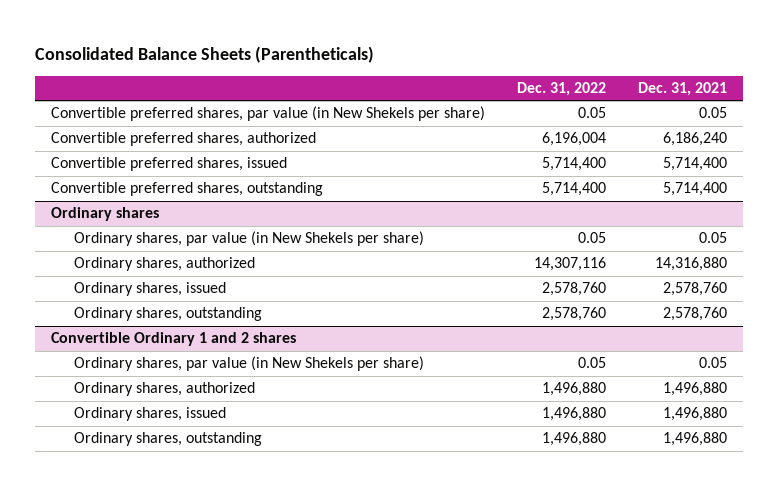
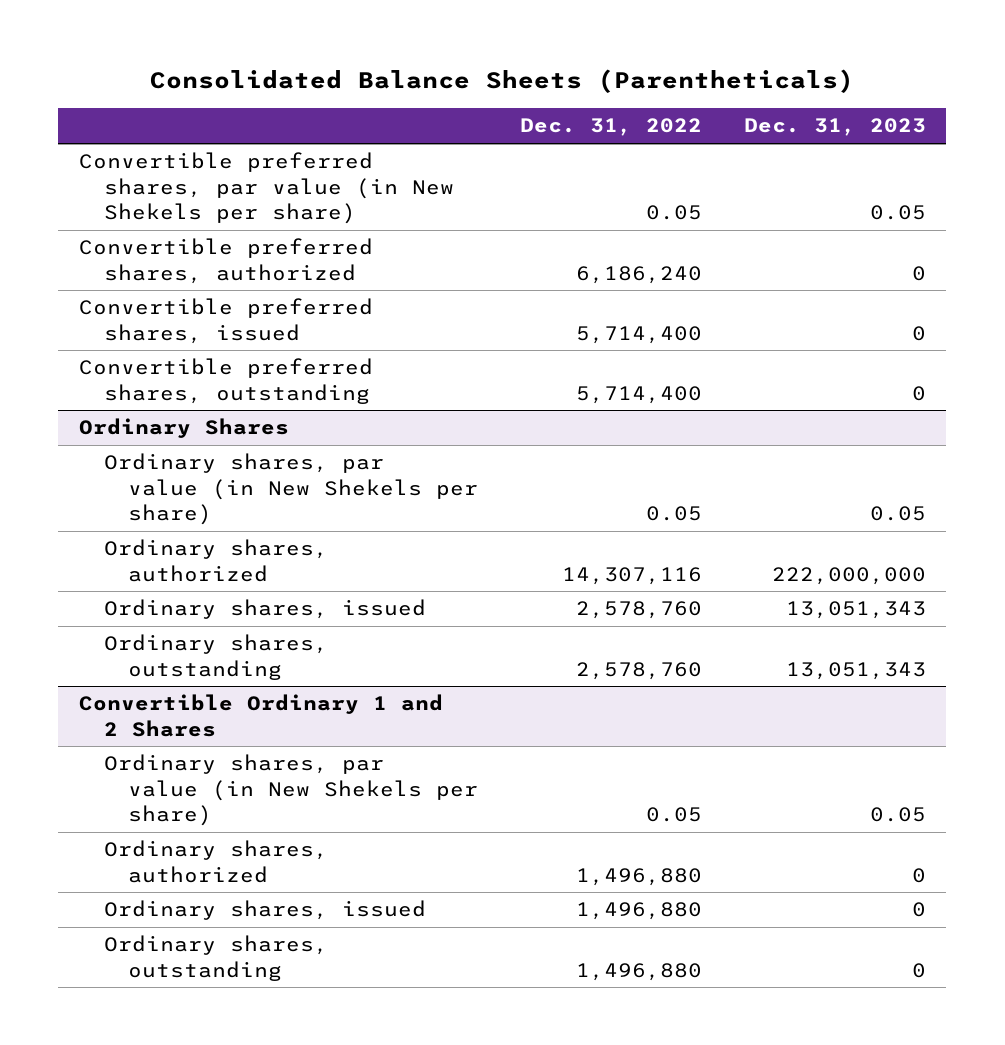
- | Dec. 31, 2022 | Dec. 31, 2021
+ | Dec. 31, 2022 | Dec. 31, 2023
- Convertible preferred shares, authorized | 6,196,004 | 6,186,240
+ Convertible preferred shares, authorized | 6,186,240 | 0
- Ordinary shares
+ Ordinary Shares
- Convertible Ordinary 1 and 2 shares
+ Convertible Ordinary 1 and 2 Shares

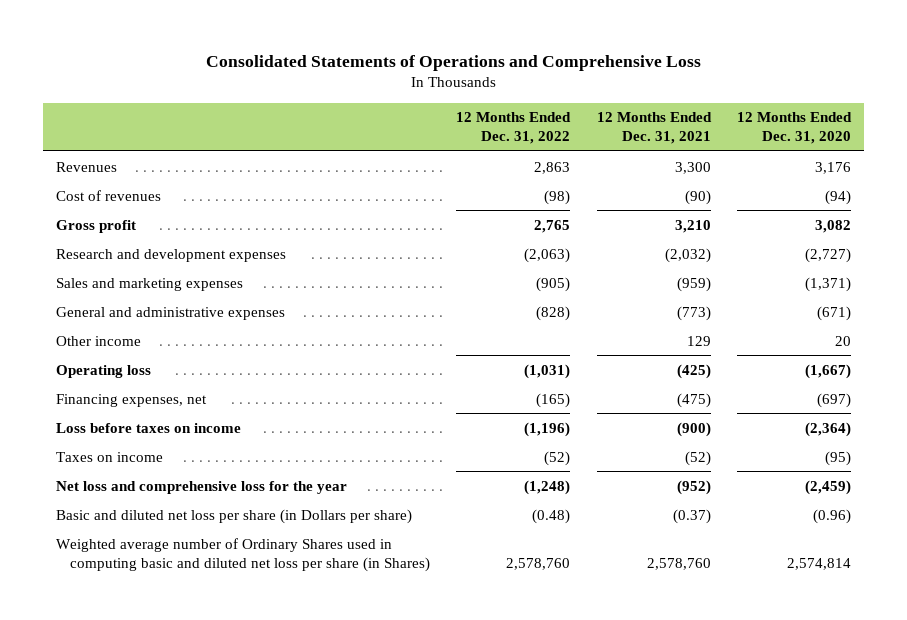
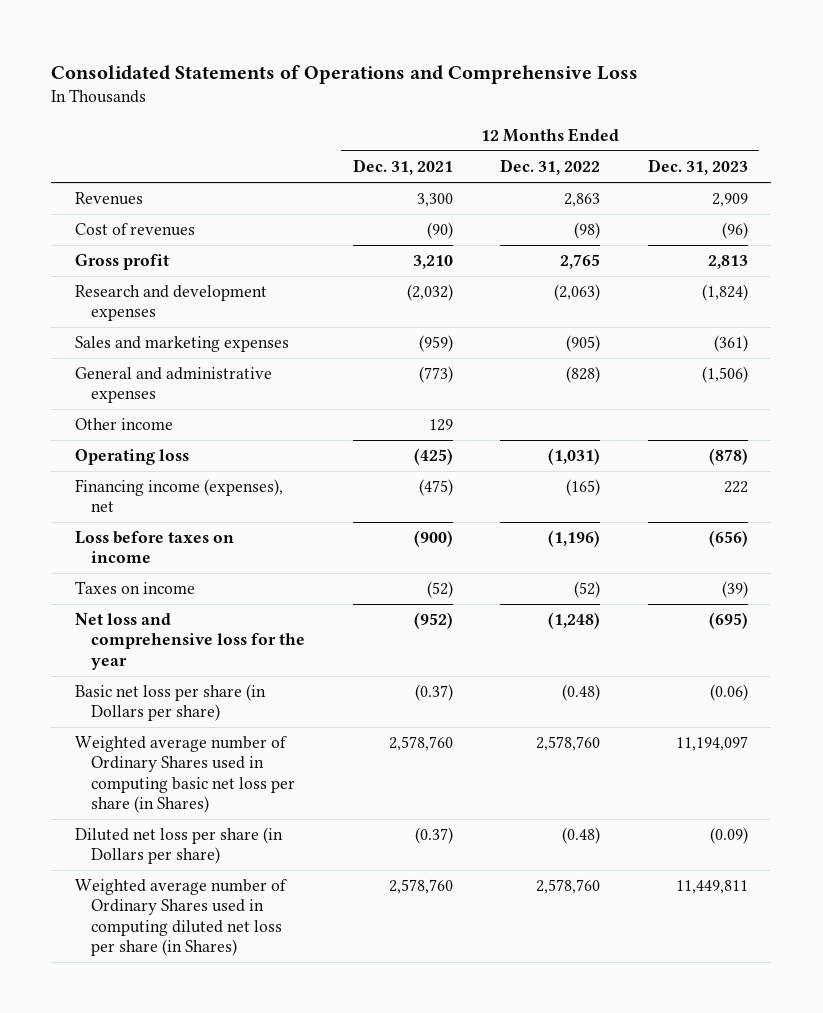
- | 12 Months Ended Dec. 31, 2022 | 12 Months Ended Dec. 31, 2021 | 12 Months Ended Dec. 31, 2020
+ | 12 Months Ended Dec. 31, 2021 | 12 Months Ended Dec. 31, 2022 | 12 Months Ended Dec. 31, 2023
- Financing expenses, net | (165) | (475) | (697)
+ Financing income (expenses), net | (475) | (165) | 222
- Basic and diluted net loss per share (in Dollars per share) | (0.48) | (0.37) | (0.96)
- Weighted average number of Ordinary Shares used in computing basic and diluted net loss per share (in Shares) | 2,578,760 | 2,578,760 | 2,574,814
+ Basic net loss per share (in Dollars per share) | (0.37) | (0.48) | (0.06)
+ Weighted average number of Ordinary Shares used in computing basic net loss per share (in Shares) | 2,578,760 | 2,578,760 | 11,194,097
+ Diluted net loss per share (in Dollars per share) | (0.37) | (0.48) | (0.09)
+ Weighted average number of Ordinary Shares used in computing diluted net loss per share (in Shares) | 2,578,760 | 2,578,760 | 11,449,811

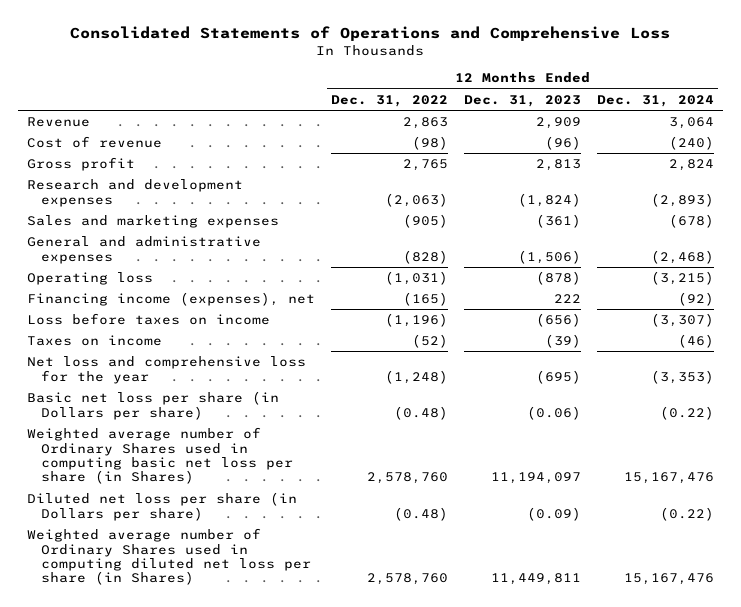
- | 12 Months Ended Dec. 31, 2021 | 12 Months Ended Dec. 31, 2022 | 12 Months Ended Dec. 31, 2023
+ | 12 Months Ended Dec. 31, 2022 | 12 Months Ended Dec. 31, 2023 | 12 Months Ended Dec. 31, 2024
- Revenues | 3,300 | 2,863 | 2,909
- Cost of revenues | (90) | (98) | (96)
+ Revenue | 2,863 | 2,909 | 3,064
+ Cost of revenue | (98) | (96) | (240)
- Other income | 129 | |

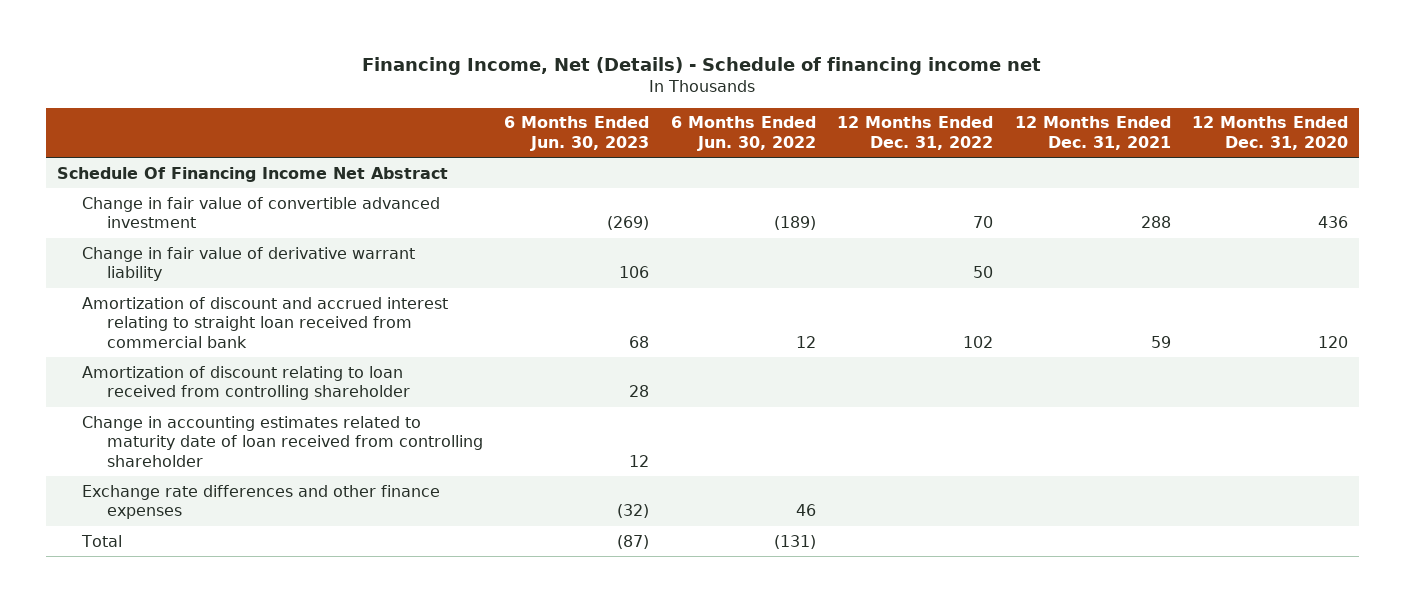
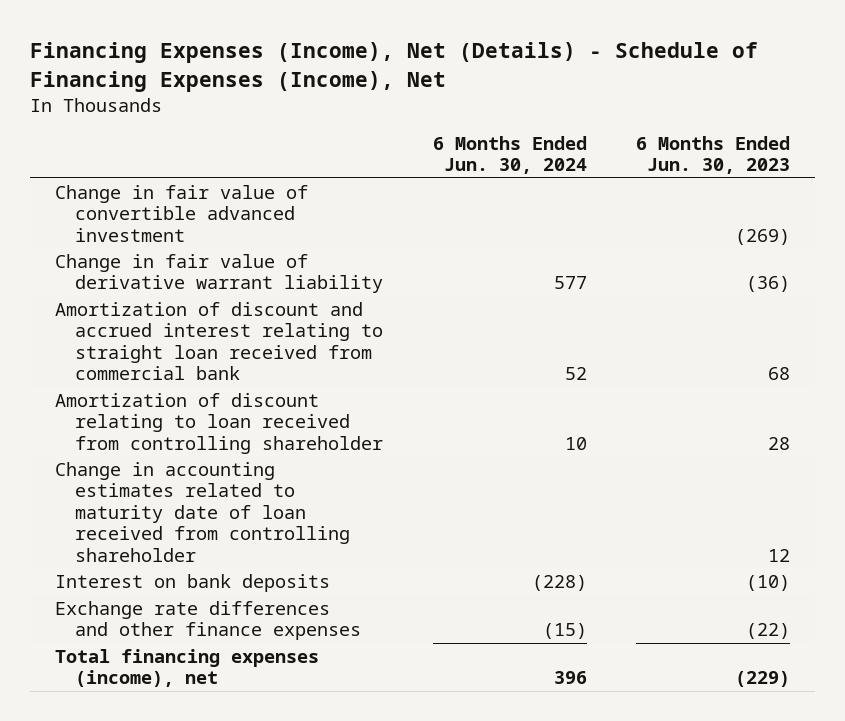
- Financing Income, Net (Details) - Schedule of financing income net
+ Financing Expenses (Income), Net (Details) - Schedule of Financing Expenses (Income), Net
- | 6 Months Ended Jun. 30, 2023 | 6 Months Ended Jun. 30, 2022 | 12 Months Ended Dec. 31, 2022 | 12 Months Ended Dec. 31, 2021 | 12 Months Ended Dec. 31, 2020
+ | 6 Months Ended Jun. 30, 2024 | 6 Months Ended Jun. 30, 2023
- Schedule Of Financing Income Net Abstract
- Change in fair value of derivative warrant liability | 106 | | 50 | |
+ Change in fair value of derivative warrant liability | 577 | (36)
- Exchange rate differences and other finance expenses | (32) | 46 | | |
- Total | (87) | (131) | | |
+ Interest on bank deposits | (228) | (10)
+ Exchange rate differences and other finance expenses | (15) | (22)
+ Total financing expenses (income), net | 396 | (229)

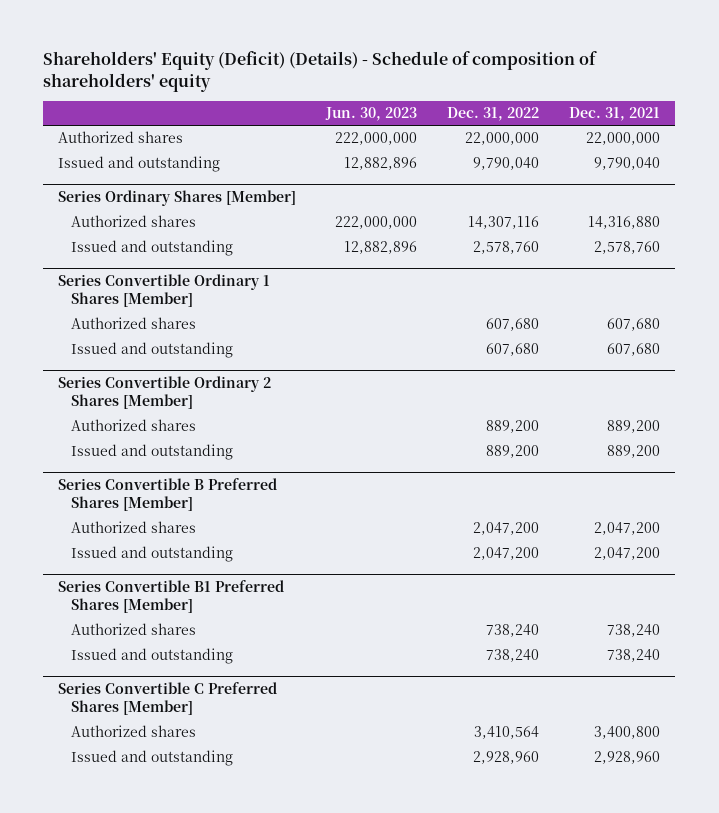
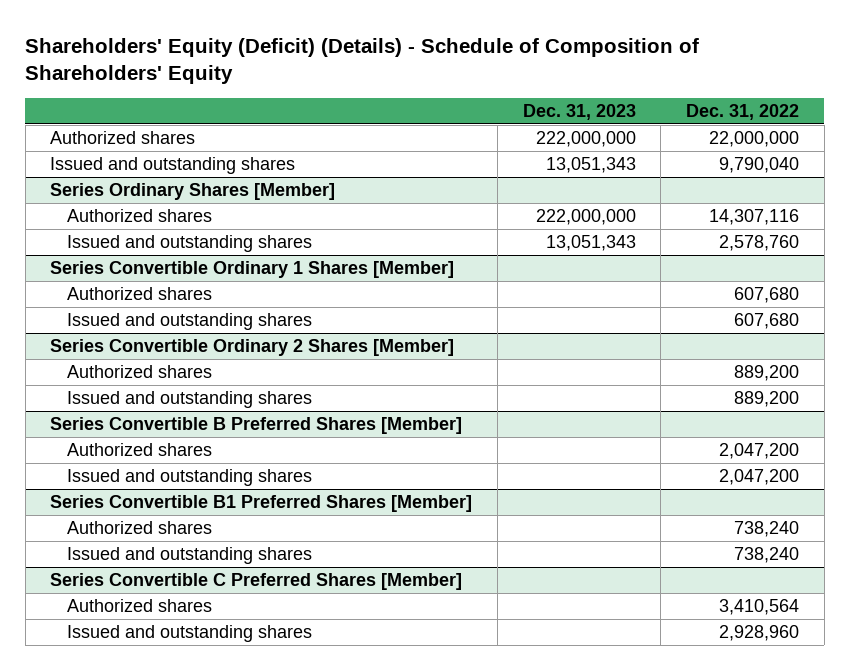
- Shareholders' Equity (Deficit) (Details) - Schedule of composition of shareholders' equity
+ Shareholders' Equity (Deficit) (Details) - Schedule of Composition of Shareholders' Equity
- | Jun. 30, 2023 | Dec. 31, 2022 | Dec. 31, 2021
+ | Dec. 31, 2023 | Dec. 31, 2022
- Issued and outstanding | 12,882,896 | 9,790,040 | 9,790,040
+ Issued and outstanding shares | 13,051,343 | 9,790,040
@ Series Ordinary Shares [Member]
- Issued and outstanding | 12,882,896 | 2,578,760 | 2,578,760
+ Issued and outstanding shares | 13,051,343 | 2,578,760
@ Series Convertible Ordinary 1 Shares [Member]
- Issued and outstanding | | 607,680 | 607,680
+ Issued and outstanding shares | | 607,680
@ Series Convertible Ordinary 2 Shares [Member]
- Issued and outstanding | | 889,200 | 889,200
+ Issued and outstanding shares | | 889,200
@ Series Convertible B Preferred Shares [Member]
- Issued and outstanding | | 2,047,200 | 2,047,200
+ Issued and outstanding shares | | 2,047,200
@ Series Convertible B1 Preferred Shares [Member]
- Issued and outstanding | | 738,240 | 738,240
+ Issued and outstanding shares | | 738,240
@ Series Convertible C Preferred Shares [Member]
- Issued and outstanding | | 2,928,960 | 2,928,960
+ Issued and outstanding shares | | 2,928,960

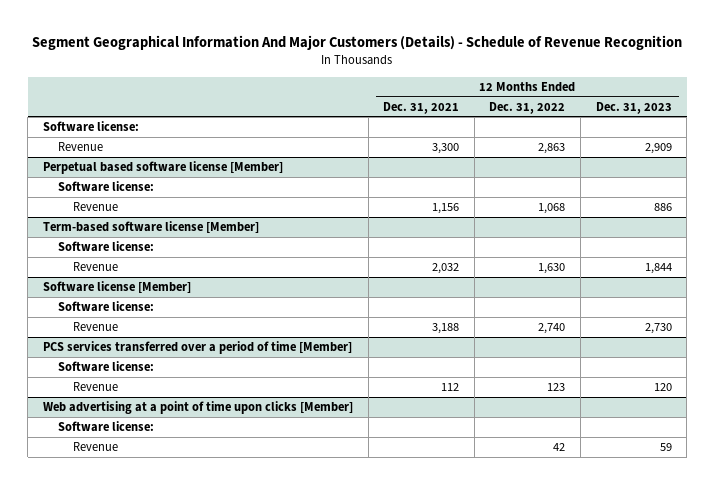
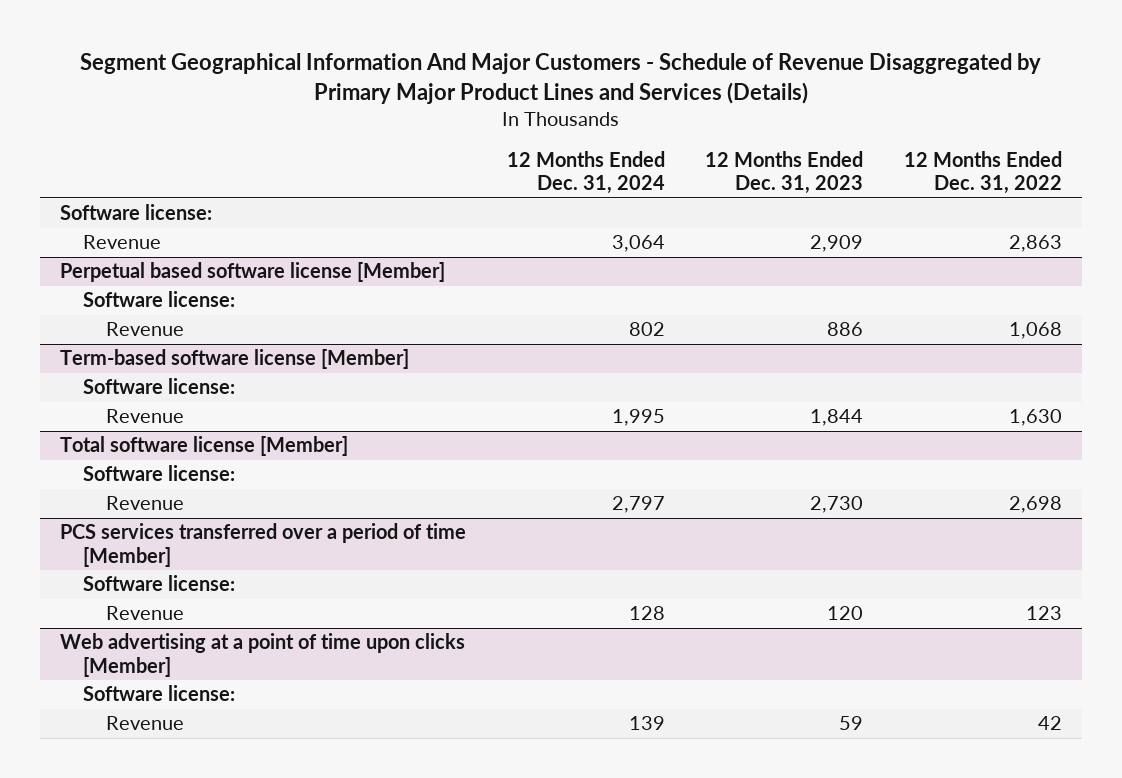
- Segment Geographical Information And Major Customers (Details) - Schedule of Revenue Recognition
+ Segment Geographical Information And Major Customers - Schedule of Revenue Disaggregated by Primary Major Product Lines and Services (Details)
- | 12 Months Ended Dec. 31, 2021 | 12 Months Ended Dec. 31, 2022 | 12 Months Ended Dec. 31, 2023
+ | 12 Months Ended Dec. 31, 2024 | 12 Months Ended Dec. 31, 2023 | 12 Months Ended Dec. 31, 2022
- Software license [Member]
+ Total software license [Member]
- Revenue | 3,188 | 2,740 | 2,730
+ Revenue | 2,797 | 2,730 | 2,698

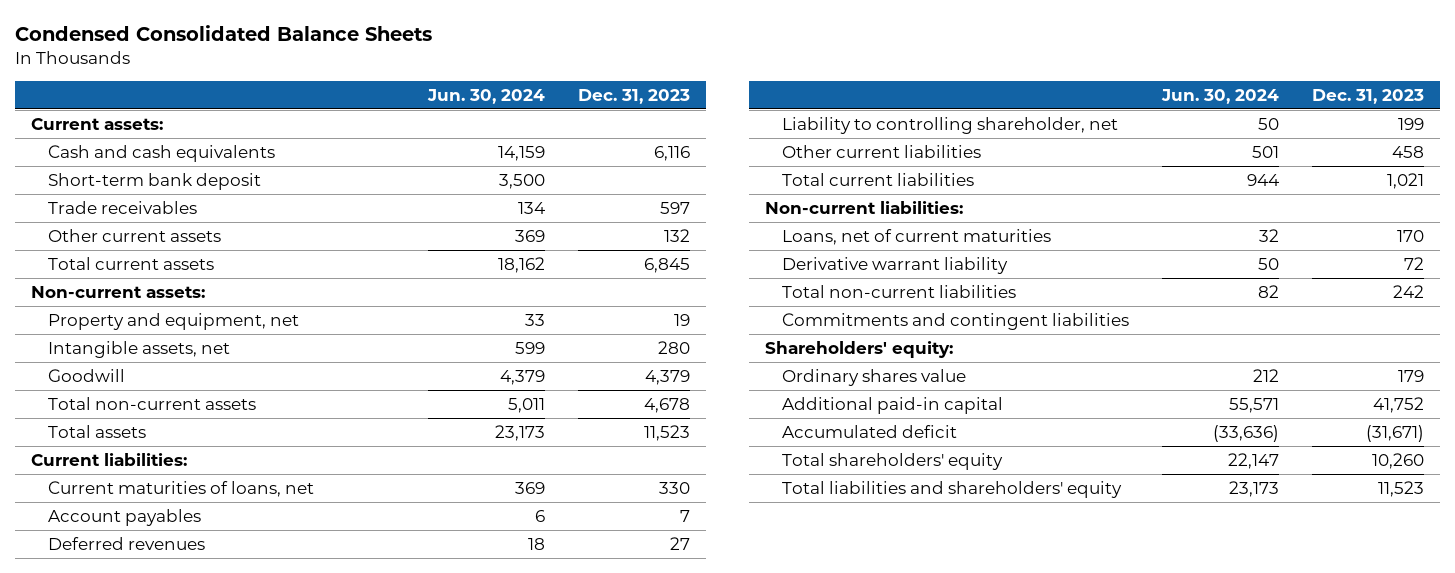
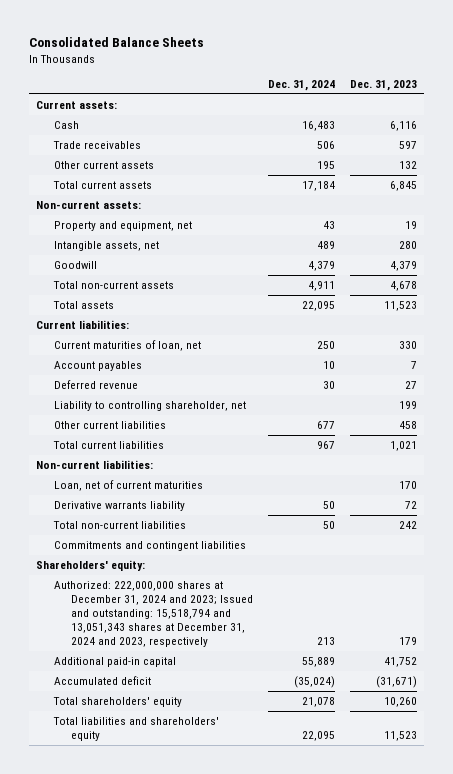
- Condensed Consolidated Balance Sheets
+ Consolidated Balance Sheets
- | Jun. 30, 2024 | Dec. 31, 2023
+ | Dec. 31, 2024 | Dec. 31, 2023
- Cash and cash equivalents | 14,159 | 6,116
- Short-term bank deposit | 3,500 |
+ Cash | 16,483 | 6,116
- Current maturities of loans, net | 369 | 330
+ Current maturities of loan, net | 250 | 330
- Deferred revenues | 18 | 27
+ Deferred revenue | 30 | 27
- Loans, net of current maturities | 32 | 170
- Derivative warrant liability | 50 | 72
+ Loan, net of current maturities | | 170
+ Derivative warrants liability | 50 | 72
- Ordinary shares value | 212 | 179
+ Authorized: 222,000,000 shares at December 31, 2024 and 2023; Issued and outstanding: 15,518,794 and 13,051,343 shares at December 31, 2024 and 2023, respectively | 213 | 179

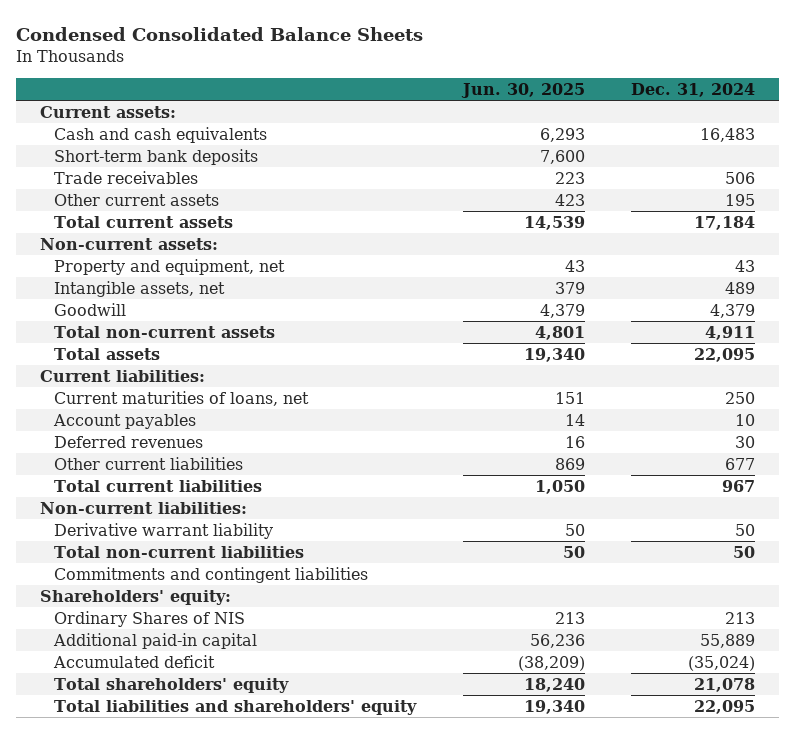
- Consolidated Balance Sheets
+ Condensed Consolidated Balance Sheets
- | Dec. 31, 2024 | Dec. 31, 2023
+ | Jun. 30, 2025 | Dec. 31, 2024
- Cash | 16,483 | 6,116
+ Cash and cash equivalents | 6,293 | 16,483
+ Short-term bank deposits | 7,600 |
- Current maturities of loan, net | 250 | 330
+ Current maturities of loans, net | 151 | 250
- Deferred revenue | 30 | 27
- Liability to controlling shareholder, net | | 199
+ Deferred revenues | 16 | 30
- Loan, net of current maturities | | 170
- Derivative warrants liability | 50 | 72
+ Derivative warrant liability | 50 | 50
- Authorized: 222,000,000 shares at December 31, 2024 and 2023; Issued and outstanding: 15,518,794 and 13,051,343 shares at December 31, 2024 and 2023, respectively | 213 | 179
+ Ordinary Shares of NIS | 213 | 213

